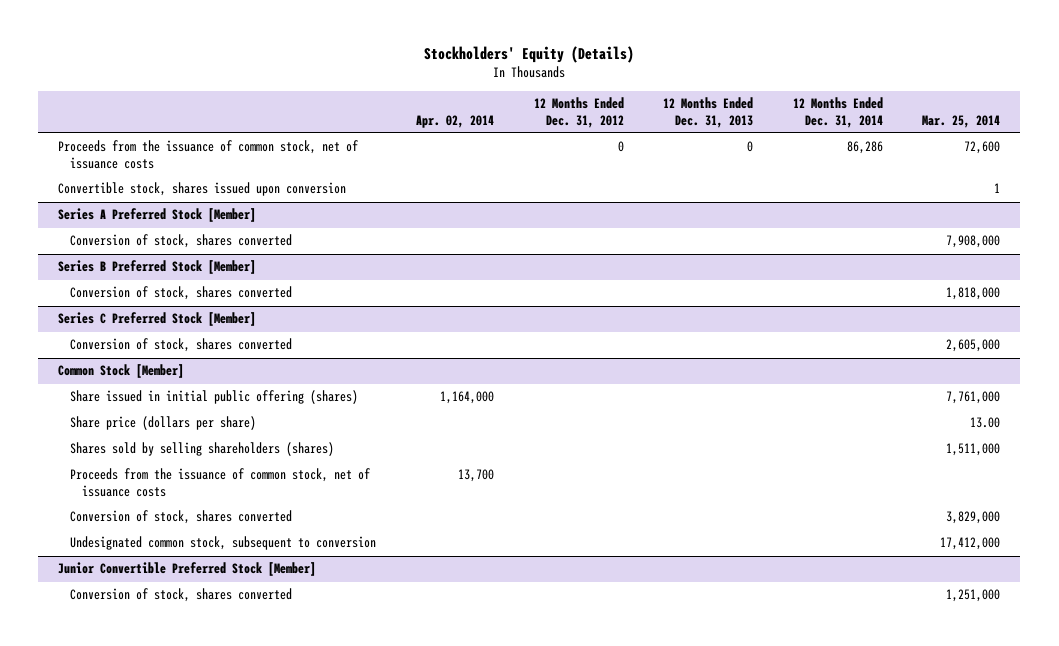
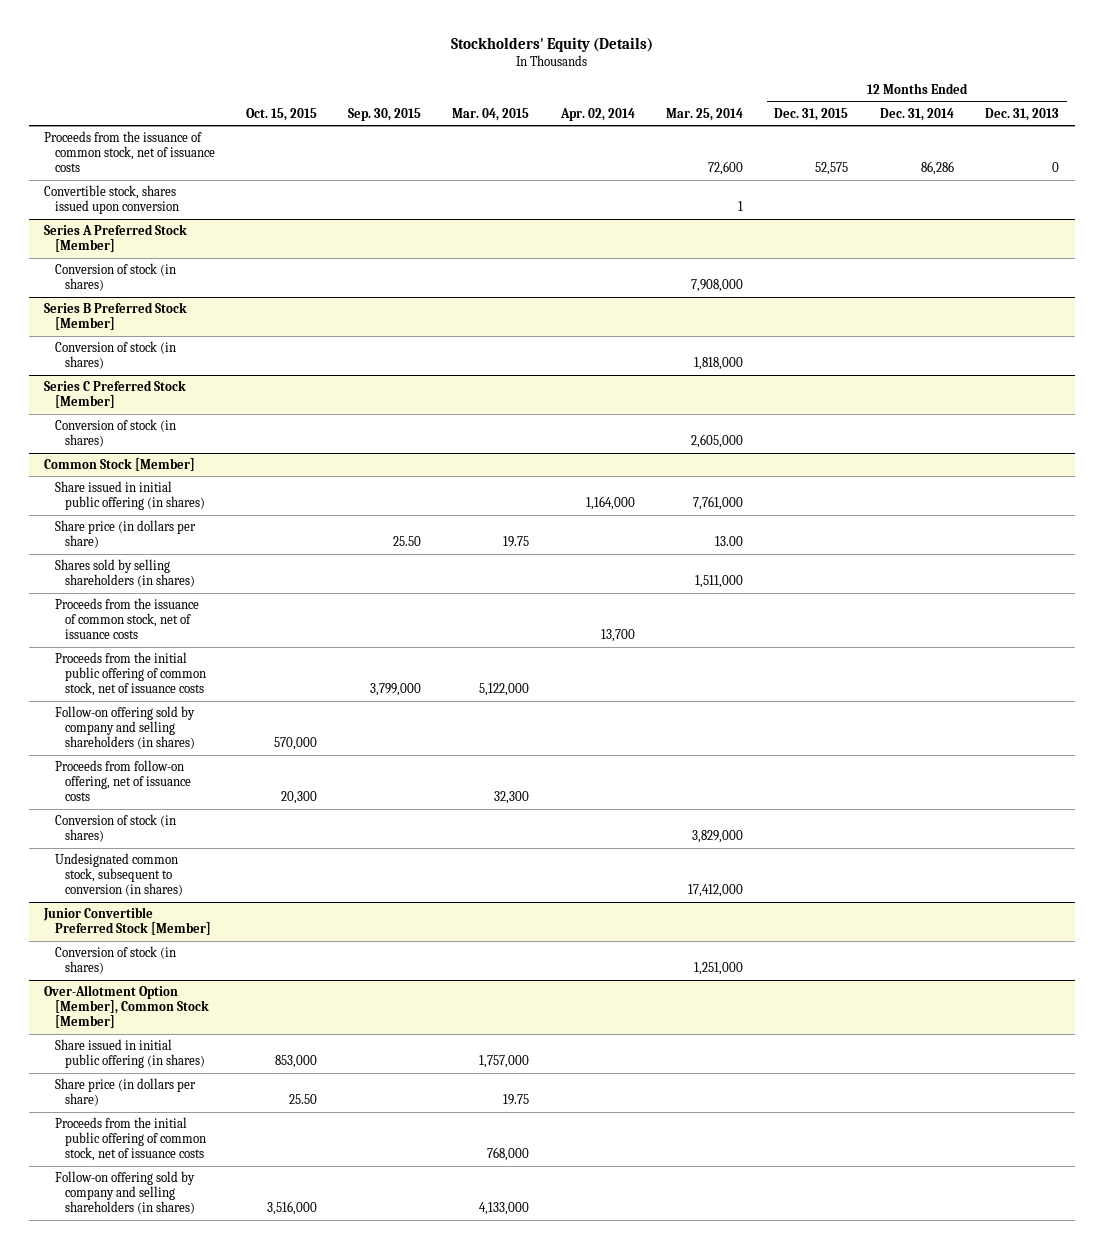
- | Apr. 02, 2014 | 12 Months Ended Dec. 31, 2012 | 12 Months Ended Dec. 31, 2013 | 12 Months Ended Dec. 31, 2014 | Mar. 25, 2014
+ | Oct. 15, 2015 | Sep. 30, 2015 | Mar. 04, 2015 | Apr. 02, 2014 | Mar. 25, 2014 | 12 Months Ended Dec. 31, 2015 | 12 Months Ended Dec. 31, 2014 | 12 Months Ended Dec. 31, 2013
@ Series A Preferred Stock [Member]
- Conversion of stock, shares converted | | | | | 7,908,000
+ Conversion of stock (in shares) | | | | | 7,908,000 | | |
@ Series B Preferred Stock [Member]
- Conversion of stock, shares converted | | | | | 1,818,000
+ Conversion of stock (in shares) | | | | | 1,818,000 | | |
@ Series C Preferred Stock [Member]
- Conversion of stock, shares converted | | | | | 2,605,000
+ Conversion of stock (in shares) | | | | | 2,605,000 | | |
@ Common Stock [Member]
- Share issued in initial public offering (shares) | 1,164,000 | | | | 7,761,000
- Share price (dollars per share) | | | | | 13.00
- Shares sold by selling shareholders (shares) | | | | | 1,511,000
+ Share issued in initial public offering (in shares) | | | | 1,164,000 | 7,761,000 | | |
+ Share price (in dollars per share) | | 25.50 | 19.75 | | 13.00 | | |
+ Shares sold by selling shareholders (in shares) | | | | | 1,511,000 | | |
- Conversion of stock, shares converted | | | | | 3,829,000
- Undesignated common stock, subsequent to conversion | | | | | 17,412,000
+ Proceeds from the initial public offering of common stock, net of issuance costs | | 3,799,000 | 5,122,000 | | | | |
+ Follow-on offering sold by company and selling shareholders (in shares) | 570,000 | | | | | | |
+ Proceeds from follow-on offering, net of issuance costs | 20,300 | | 32,300 | | | | |
+ Conversion of stock (in shares) | | | | | 3,829,000 | | |
+ Undesignated common stock, subsequent to conversion (in shares) | | | | | 17,412,000 | | |
@ Junior Convertible Preferred Stock [Member]
- Conversion of stock, shares converted | | | | | 1,251,000
+ Conversion of stock (in shares) | | | | | 1,251,000 | | |
+ Over-Allotment Option [Member], Common Stock [Member]
+ Share issued in initial public offering (in shares) | 853,000 | | 1,757,000 | | | | |
+ Share price (in dollars per share) | 25.50 | | 19.75 | | | | |
+ Proceeds from the initial public offering of common stock, net of issuance costs | | | 768,000 | | | | |
+ Follow-on offering sold by company and selling shareholders (in shares) | 3,516,000 | | 4,133,000 | | | | |

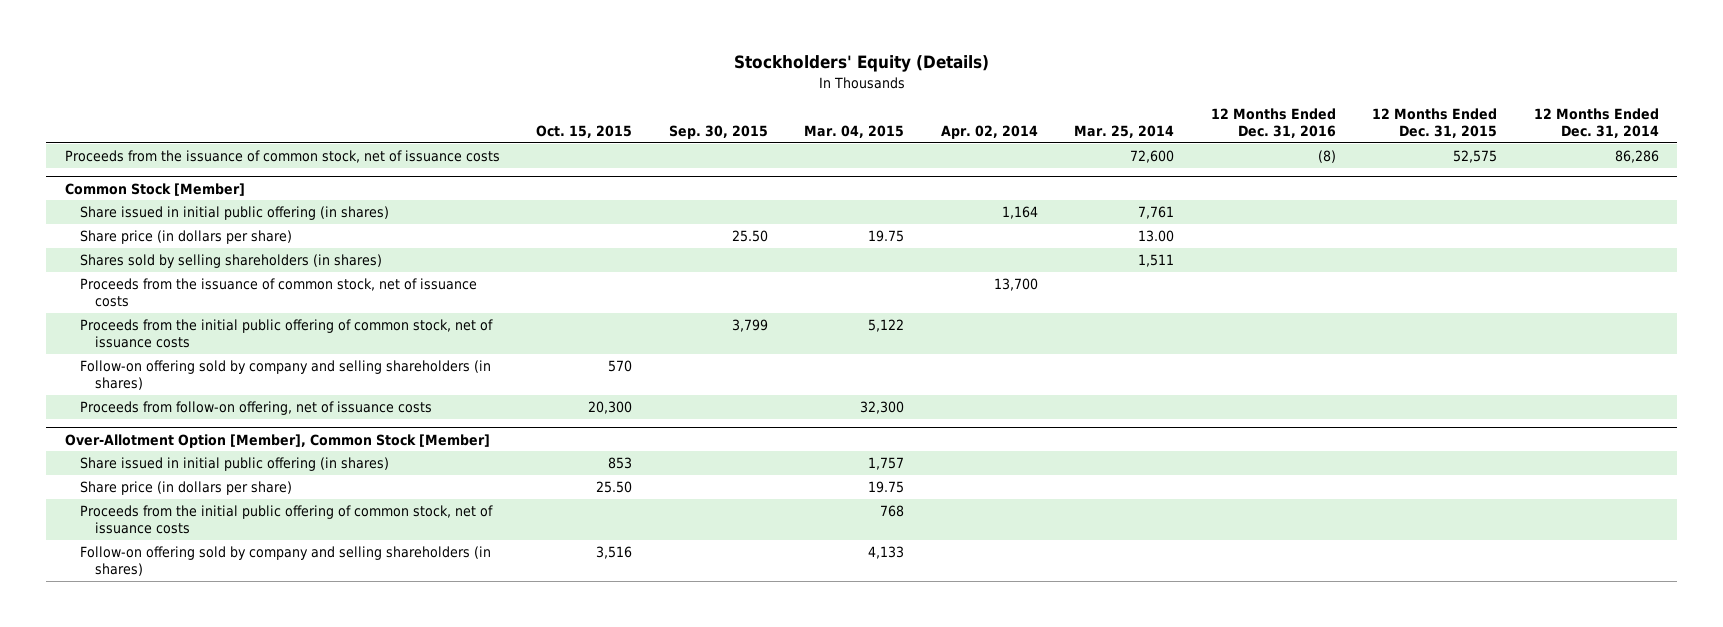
- | Oct. 15, 2015 | Sep. 30, 2015 | Mar. 04, 2015 | Apr. 02, 2014 | Mar. 25, 2014 | 12 Months Ended Dec. 31, 2015 | 12 Months Ended Dec. 31, 2014 | 12 Months Ended Dec. 31, 2013
+ | Oct. 15, 2015 | Sep. 30, 2015 | Mar. 04, 2015 | Apr. 02, 2014 | Mar. 25, 2014 | 12 Months Ended Dec. 31, 2016 | 12 Months Ended Dec. 31, 2015 | 12 Months Ended Dec. 31, 2014
- Convertible stock, shares issued upon conversion | | | | | 1 | | |
- Series A Preferred Stock [Member]
- Conversion of stock (in shares) | | | | | 7,908,000 | | |
- Series B Preferred Stock [Member]
- Conversion of stock (in shares) | | | | | 1,818,000 | | |
- Series C Preferred Stock [Member]
- Conversion of stock (in shares) | | | | | 2,605,000 | | |
@ Common Stock [Member]
- Share issued in initial public offering (in shares) | | | | 1,164,000 | 7,761,000 | | |
+ Share issued in initial public offering (in shares) | | | | 1,164 | 7,761 | | |
- Shares sold by selling shareholders (in shares) | | | | | 1,511,000 | | |
+ Shares sold by selling shareholders (in shares) | | | | | 1,511 | | |
- Proceeds from the initial public offering of common stock, net of issuance costs | | 3,799,000 | 5,122,000 | | | | |
- Follow-on offering sold by company and selling shareholders (in shares) | 570,000 | | | | | | |
+ Proceeds from the initial public offering of common stock, net of issuance costs | | 3,799 | 5,122 | | | | |
+ Follow-on offering sold by company and selling shareholders (in shares) | 570 | | | | | | |
- Conversion of stock (in shares) | | | | | 3,829,000 | | |
- Undesignated common stock, subsequent to conversion (in shares) | | | | | 17,412,000 | | |
- Junior Convertible Preferred Stock [Member]
- Conversion of stock (in shares) | | | | | 1,251,000 | | |
@ Over-Allotment Option [Member], Common Stock [Member]
- Share issued in initial public offering (in shares) | 853,000 | | 1,757,000 | | | | |
+ Share issued in initial public offering (in shares) | 853 | | 1,757 | | | | |
- Proceeds from the initial public offering of common stock, net of issuance costs | | | 768,000 | | | | |
- Follow-on offering sold by company and selling shareholders (in shares) | 3,516,000 | | 4,133,000 | | | | |
+ Proceeds from the initial public offering of common stock, net of issuance costs | | | 768 | | | | |
+ Follow-on offering sold by company and selling shareholders (in shares) | 3,516 | | 4,133 | | | | |

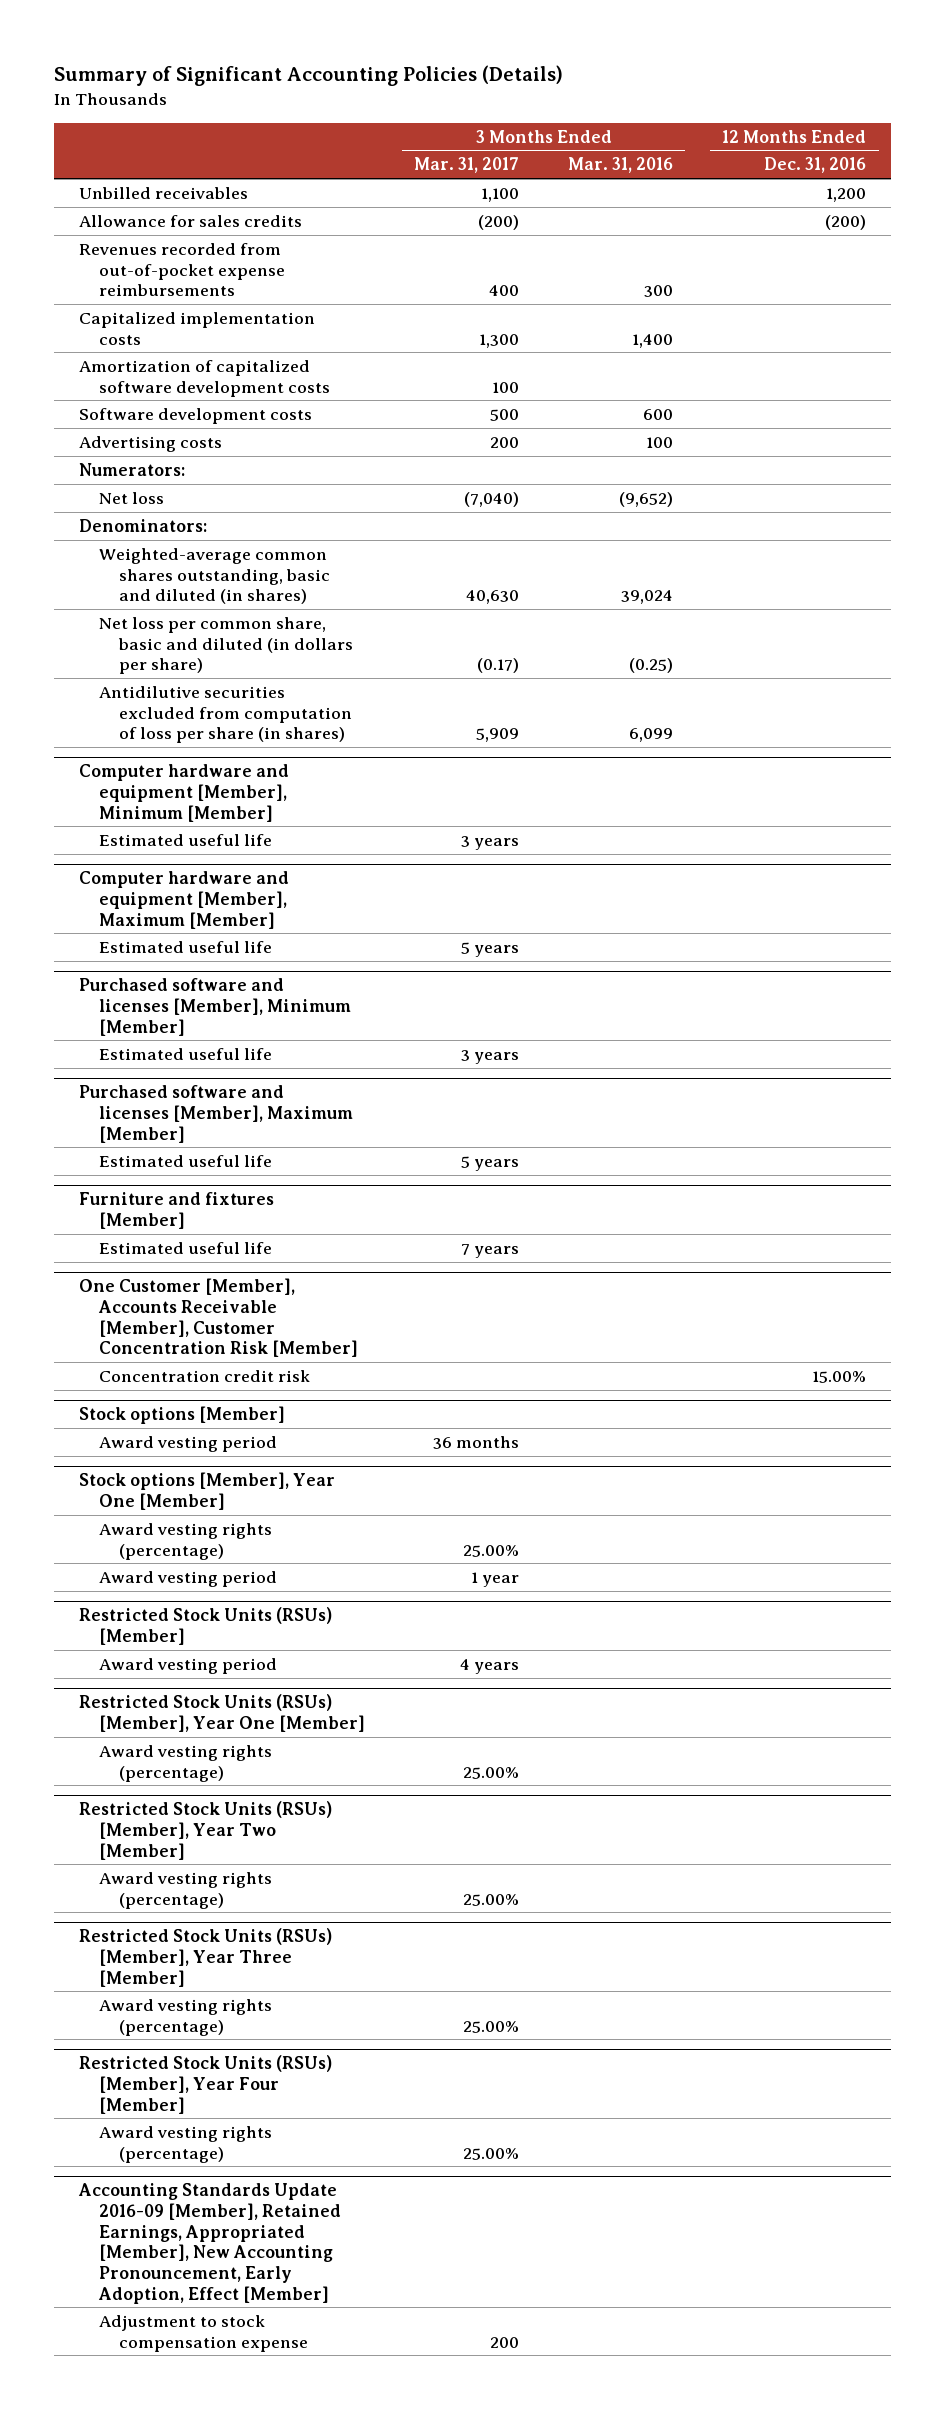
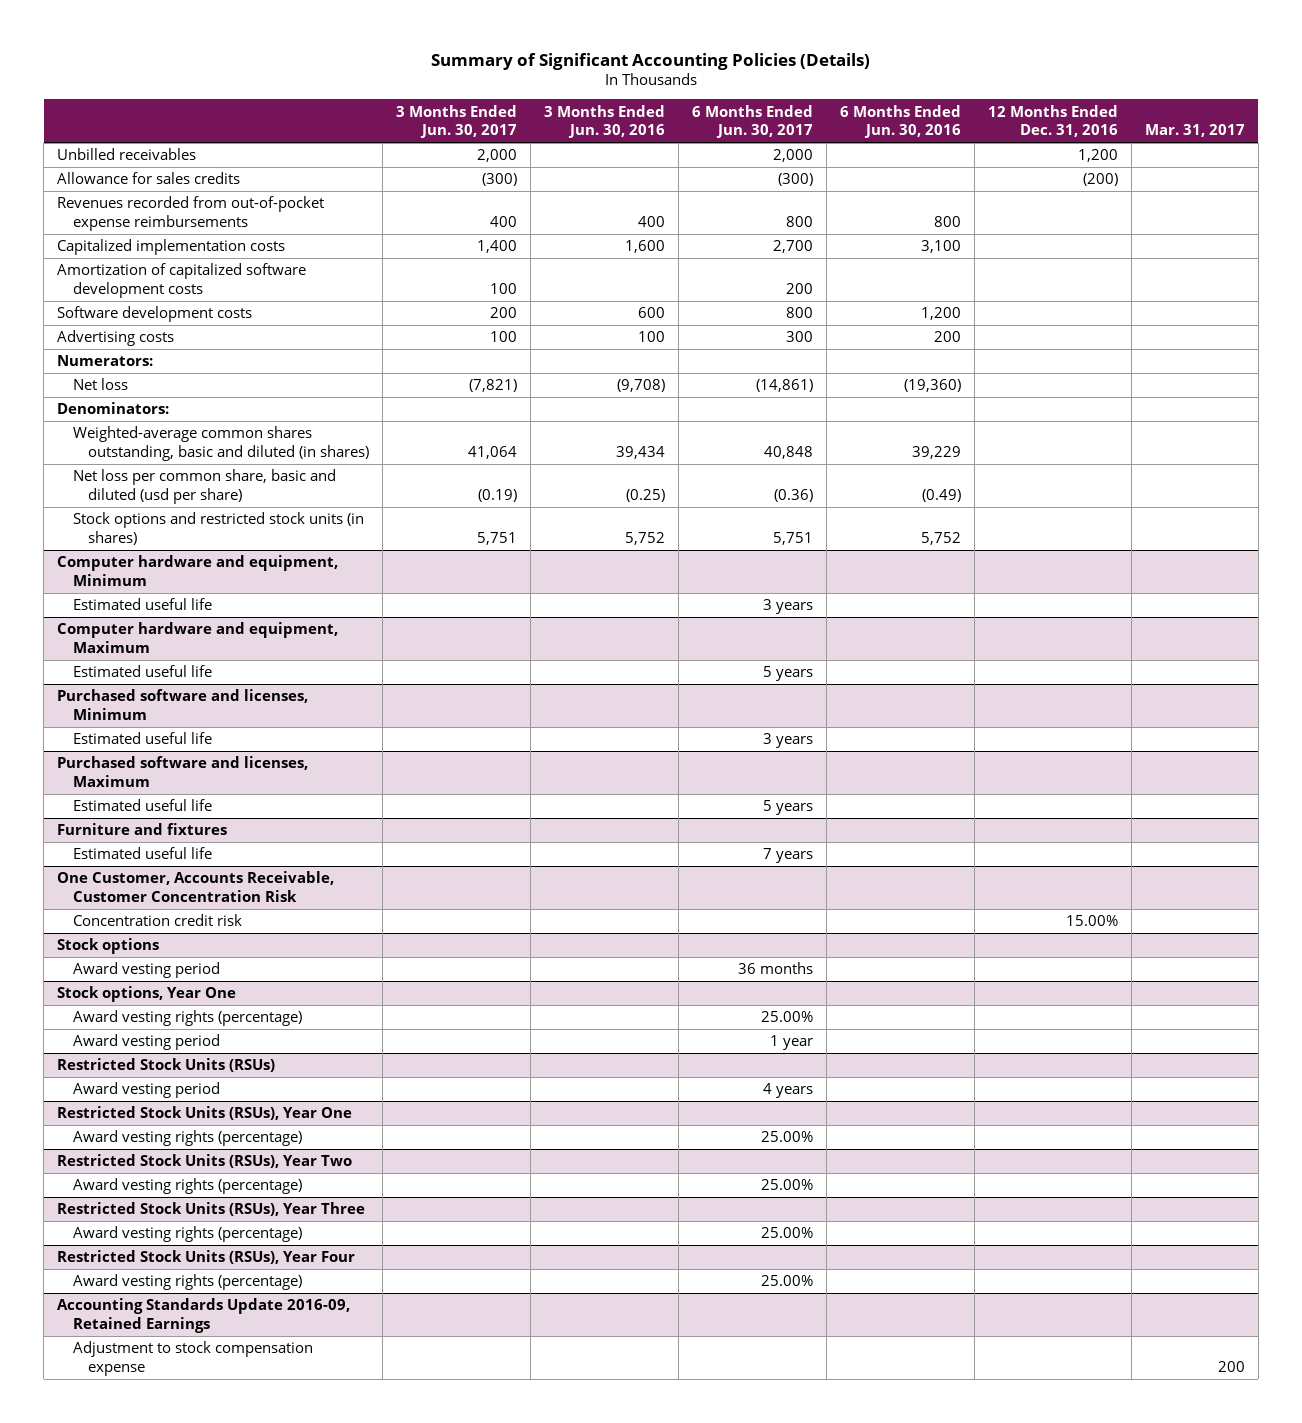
- | 3 Months Ended Mar. 31, 2017 | 3 Months Ended Mar. 31, 2016 | 12 Months Ended Dec. 31, 2016
+ | 3 Months Ended Jun. 30, 2017 | 3 Months Ended Jun. 30, 2016 | 6 Months Ended Jun. 30, 2017 | 6 Months Ended Jun. 30, 2016 | 12 Months Ended Dec. 31, 2016 | Mar. 31, 2017
- Net loss per common share, basic and diluted (in dollars per share) | (0.17) | (0.25) |
- Antidilutive securities excluded from computation of loss per share (in shares) | 5,909 | 6,099 |
- Computer hardware and equipment [Member], Minimum [Member]
+ Net loss per common share, basic and diluted (usd per share) | (0.19) | (0.25) | (0.36) | (0.49) | |
+ Stock options and restricted stock units (in shares) | 5,751 | 5,752 | 5,751 | 5,752 | |
+ Computer hardware and equipment, Minimum
- Computer hardware and equipment [Member], Maximum [Member]
+ Computer hardware and equipment, Maximum
- Purchased software and licenses [Member], Minimum [Member]
+ Purchased software and licenses, Minimum
- Purchased software and licenses [Member], Maximum [Member]
+ Purchased software and licenses, Maximum
- Furniture and fixtures [Member]
+ Furniture and fixtures
- One Customer [Member], Accounts Receivable [Member], Customer Concentration Risk [Member]
+ One Customer, Accounts Receivable, Customer Concentration Risk
- Stock options [Member]
+ Stock options
- Stock options [Member], Year One [Member]
+ Stock options, Year One
- Restricted Stock Units (RSUs) [Member]
+ Restricted Stock Units (RSUs)
- Restricted Stock Units (RSUs) [Member], Year One [Member]
+ Restricted Stock Units (RSUs), Year One
- Restricted Stock Units (RSUs) [Member], Year Two [Member]
+ Restricted Stock Units (RSUs), Year Two
- Restricted Stock Units (RSUs) [Member], Year Three [Member]
+ Restricted Stock Units (RSUs), Year Three
- Restricted Stock Units (RSUs) [Member], Year Four [Member]
+ Restricted Stock Units (RSUs), Year Four
- Accounting Standards Update 2016-09 [Member], Retained Earnings, Appropriated [Member], New Accounting Pronouncement, Early Adoption, Effect [Member]
+ Accounting Standards Update 2016-09, Retained Earnings

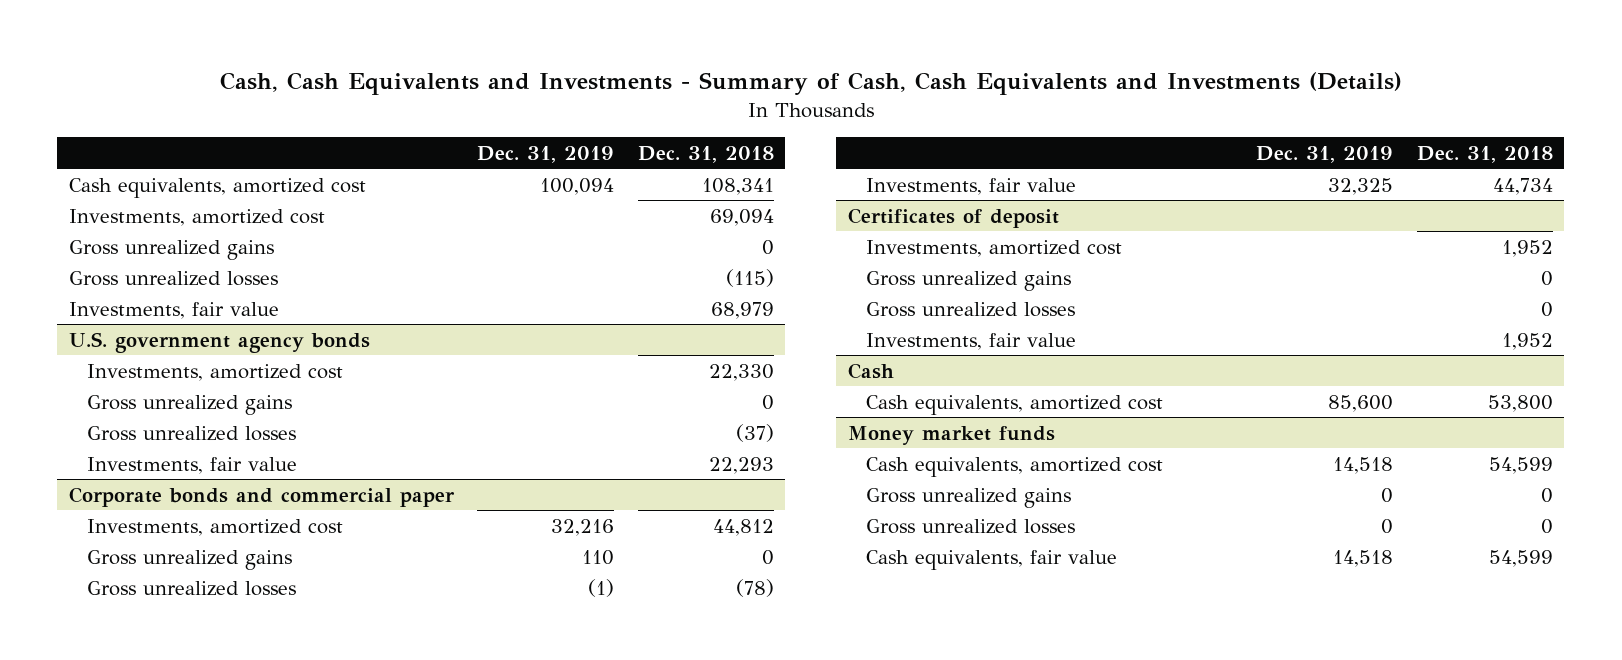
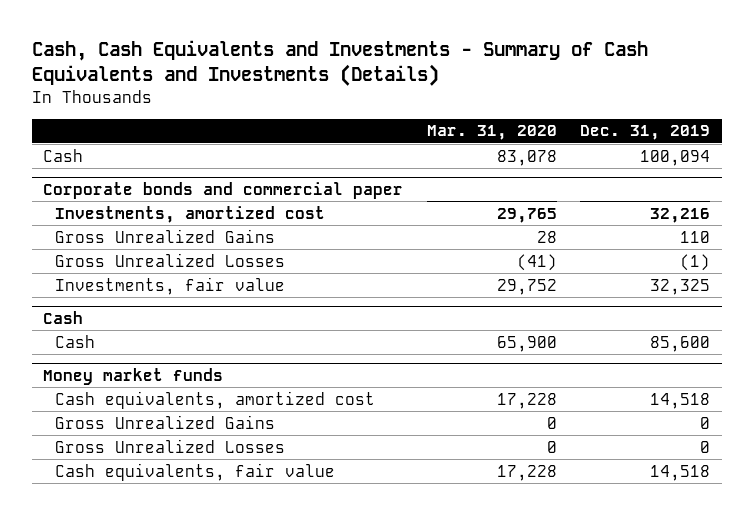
- Cash, Cash Equivalents and Investments - Summary of Cash, Cash Equivalents and Investments (Details)
+ Cash, Cash Equivalents and Investments - Summary of Cash Equivalents and Investments (Details)
- | Dec. 31, 2019 | Dec. 31, 2018
+ | Mar. 31, 2020 | Dec. 31, 2019
- Cash equivalents, amortized cost | 100,094 | 108,341
- Investments, amortized cost | | 69,094
- Gross unrealized gains | | 0
- Gross unrealized losses | | (115)
- Investments, fair value | | 68,979
- U.S. government agency bonds
- Investments, amortized cost | | 22,330
- Gross unrealized gains | | 0
- Gross unrealized losses | | (37)
- Investments, fair value | | 22,293
+ Cash | 83,078 | 100,094
@ Corporate bonds and commercial paper
- Gross unrealized gains | 110 | 0
- Gross unrealized losses | (1) | (78)
+ Gross Unrealized Gains | 28 | 110
+ Gross Unrealized Losses | (41) | (1)
- Certificates of deposit
- Investments, amortized cost | | 1,952
- Gross unrealized gains | | 0
- Gross unrealized losses | | 0
- Investments, fair value | | 1,952
@ Cash
- Cash equivalents, amortized cost | 85,600 | 53,800
+ Cash | 65,900 | 85,600
@ Money market funds
- Gross unrealized gains | 0 | 0
- Gross unrealized losses | 0 | 0
+ Gross Unrealized Gains | 0 | 0
+ Gross Unrealized Losses | 0 | 0

